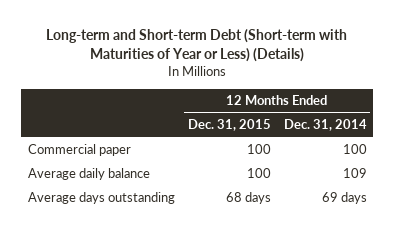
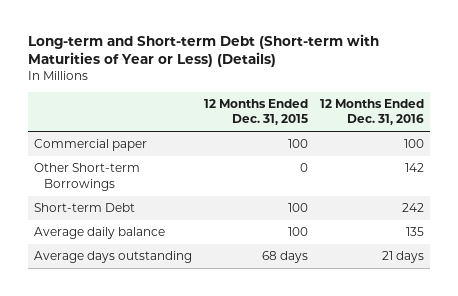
- | 12 Months Ended Dec. 31, 2015 | 12 Months Ended Dec. 31, 2014
+ | 12 Months Ended Dec. 31, 2015 | 12 Months Ended Dec. 31, 2016
+ Other Short-term Borrowings | 0 | 142
+ Short-term Debt | 100 | 242

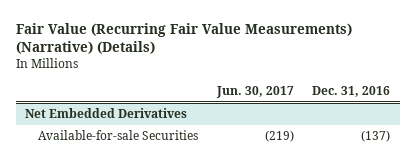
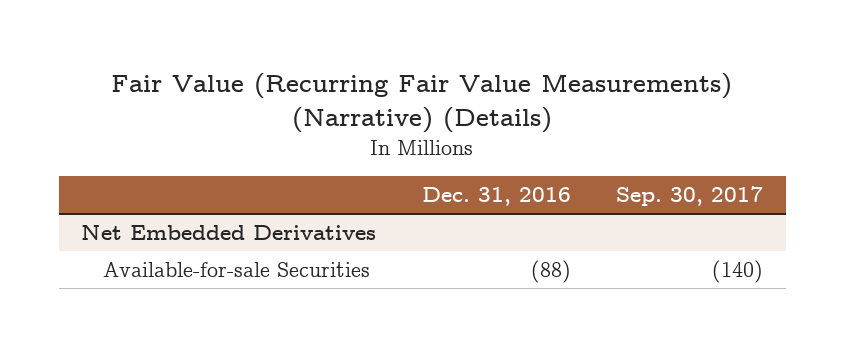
- | Jun. 30, 2017 | Dec. 31, 2016
+ | Dec. 31, 2016 | Sep. 30, 2017
@ Net Embedded Derivatives
- Available-for-sale Securities | (219) | (137)
+ Available-for-sale Securities | (88) | (140)

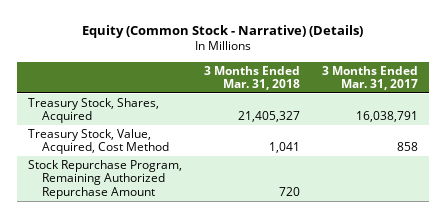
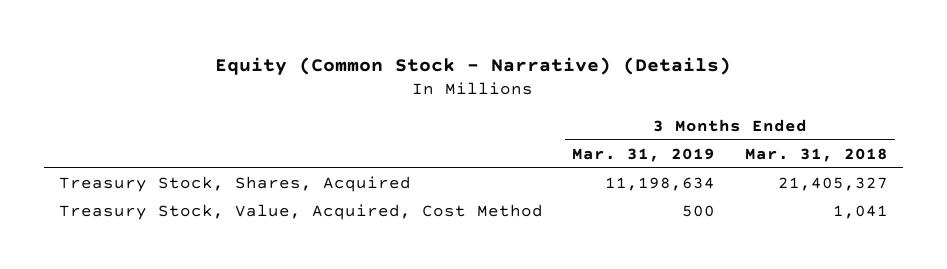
- | 3 Months Ended Mar. 31, 2018 | 3 Months Ended Mar. 31, 2017
+ | 3 Months Ended Mar. 31, 2019 | 3 Months Ended Mar. 31, 2018
- Stock Repurchase Program, Remaining Authorized Repurchase Amount | 720 |

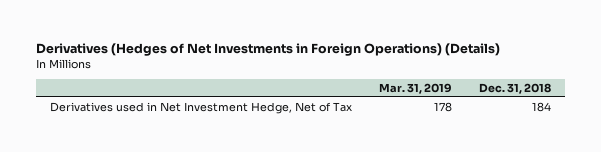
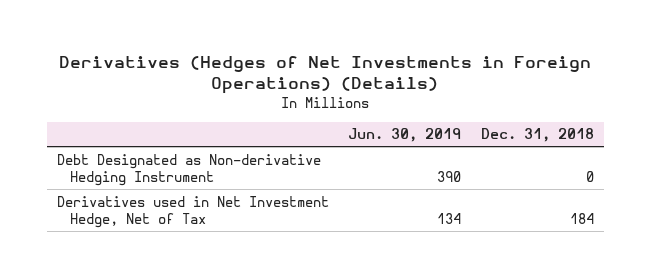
- | Mar. 31, 2019 | Dec. 31, 2018
+ | Jun. 30, 2019 | Dec. 31, 2018
+ Debt Designated as Non-derivative Hedging Instrument | 390 | 0

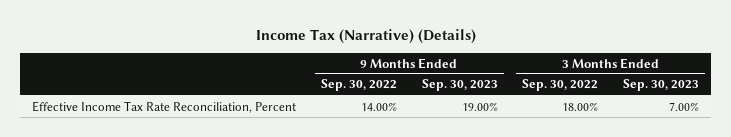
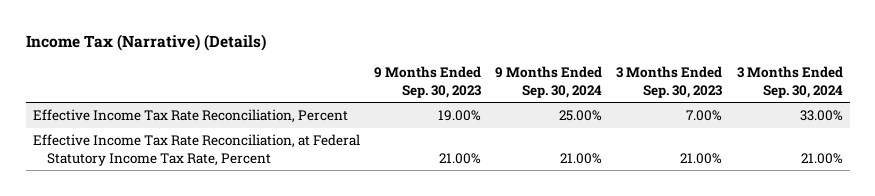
- | 9 Months Ended Sep. 30, 2022 | 9 Months Ended Sep. 30, 2023 | 3 Months Ended Sep. 30, 2022 | 3 Months Ended Sep. 30, 2023
+ | 9 Months Ended Sep. 30, 2023 | 9 Months Ended Sep. 30, 2024 | 3 Months Ended Sep. 30, 2023 | 3 Months Ended Sep. 30, 2024
+ Effective Income Tax Rate Reconciliation, at Federal Statutory Income Tax Rate, Percent | 21.00% | 21.00% | 21.00% | 21.00%

